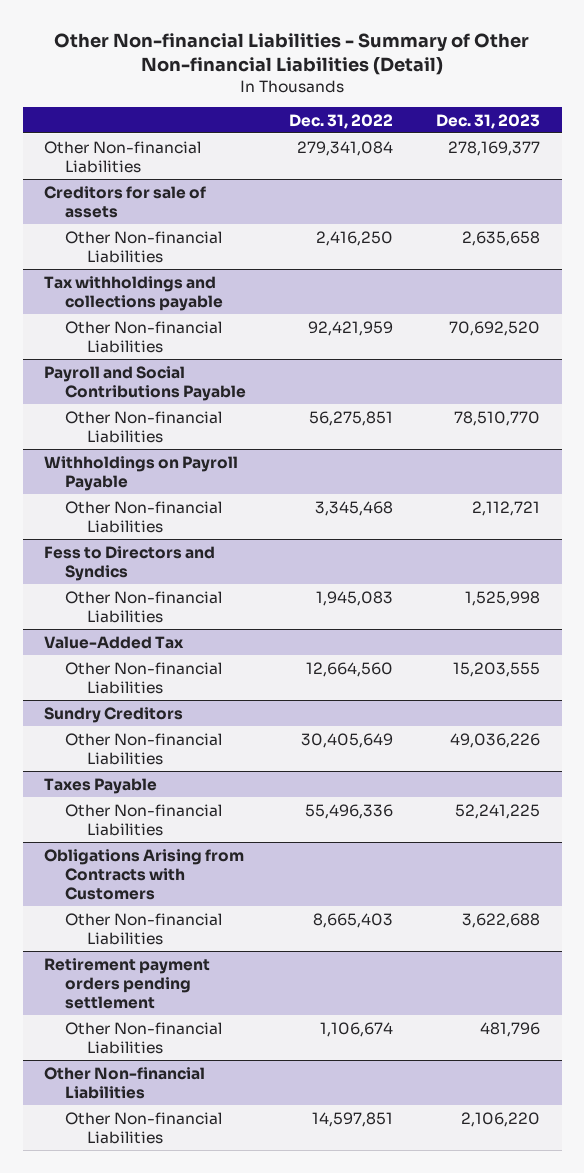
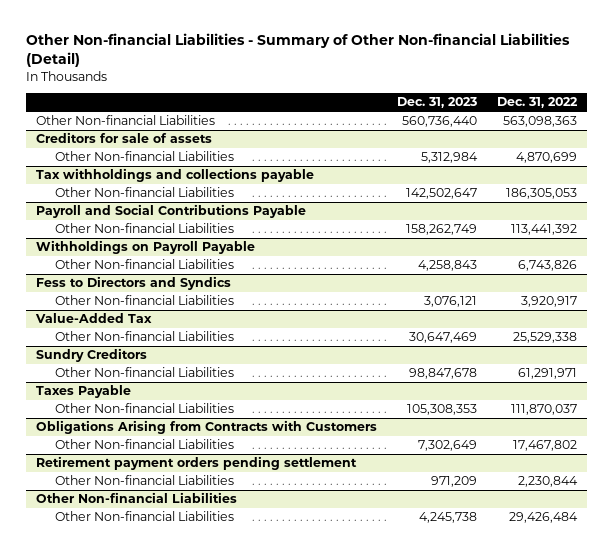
- | Dec. 31, 2022 | Dec. 31, 2023
+ | Dec. 31, 2023 | Dec. 31, 2022
- Other Non-financial Liabilities | 279,341,084 | 278,169,377
+ Other Non-financial Liabilities | 560,736,440 | 563,098,363
@ Creditors for sale of assets
- Other Non-financial Liabilities | 2,416,250 | 2,635,658
+ Other Non-financial Liabilities | 5,312,984 | 4,870,699
@ Tax withholdings and collections payable
- Other Non-financial Liabilities | 92,421,959 | 70,692,520
+ Other Non-financial Liabilities | 142,502,647 | 186,305,053
@ Payroll and Social Contributions Payable
- Other Non-financial Liabilities | 56,275,851 | 78,510,770
+ Other Non-financial Liabilities | 158,262,749 | 113,441,392
@ Withholdings on Payroll Payable
- Other Non-financial Liabilities | 3,345,468 | 2,112,721
+ Other Non-financial Liabilities | 4,258,843 | 6,743,826
@ Fess to Directors and Syndics
- Other Non-financial Liabilities | 1,945,083 | 1,525,998
+ Other Non-financial Liabilities | 3,076,121 | 3,920,917
@ Value-Added Tax
- Other Non-financial Liabilities | 12,664,560 | 15,203,555
+ Other Non-financial Liabilities | 30,647,469 | 25,529,338
@ Sundry Creditors
- Other Non-financial Liabilities | 30,405,649 | 49,036,226
+ Other Non-financial Liabilities | 98,847,678 | 61,291,971
@ Taxes Payable
- Other Non-financial Liabilities | 55,496,336 | 52,241,225
+ Other Non-financial Liabilities | 105,308,353 | 111,870,037
@ Obligations Arising from Contracts with Customers
- Other Non-financial Liabilities | 8,665,403 | 3,622,688
+ Other Non-financial Liabilities | 7,302,649 | 17,467,802
@ Retirement payment orders pending settlement
- Other Non-financial Liabilities | 1,106,674 | 481,796
+ Other Non-financial Liabilities | 971,209 | 2,230,844
@ Other Non-financial Liabilities
- Other Non-financial Liabilities | 14,597,851 | 2,106,220
+ Other Non-financial Liabilities | 4,245,738 | 29,426,484

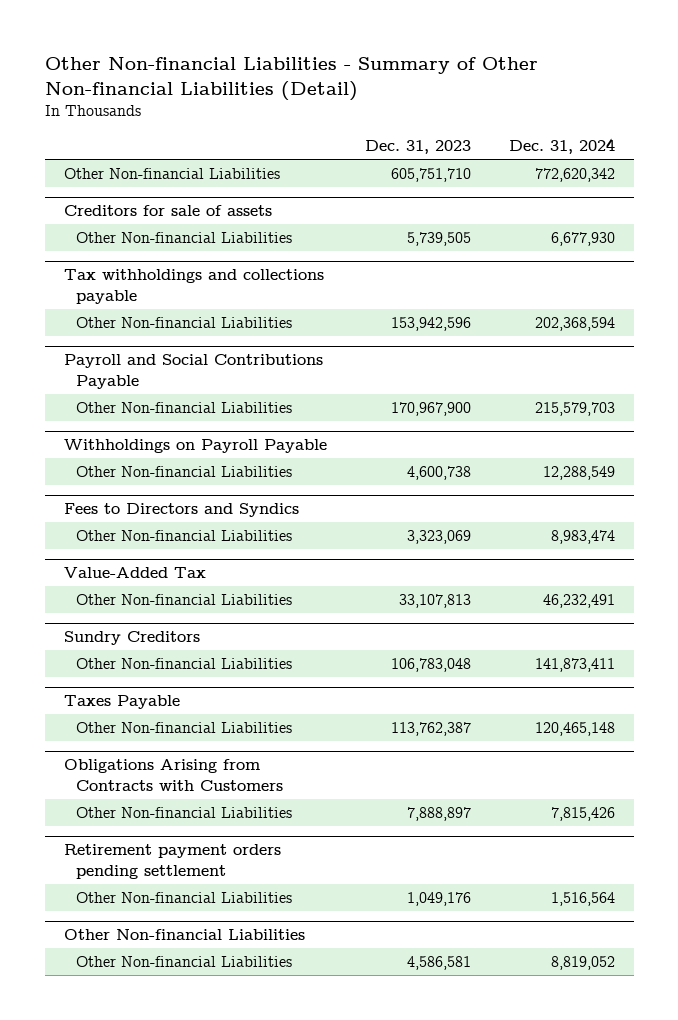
- | Dec. 31, 2023 | Dec. 31, 2022
+ | Dec. 31, 2023 | Dec. 31, 2024
- Other Non-financial Liabilities | 560,736,440 | 563,098,363
+ Other Non-financial Liabilities | 605,751,710 | 772,620,342
@ Creditors for sale of assets
- Other Non-financial Liabilities | 5,312,984 | 4,870,699
+ Other Non-financial Liabilities | 5,739,505 | 6,677,930
@ Tax withholdings and collections payable
- Other Non-financial Liabilities | 142,502,647 | 186,305,053
+ Other Non-financial Liabilities | 153,942,596 | 202,368,594
@ Payroll and Social Contributions Payable
- Other Non-financial Liabilities | 158,262,749 | 113,441,392
+ Other Non-financial Liabilities | 170,967,900 | 215,579,703
@ Withholdings on Payroll Payable
- Other Non-financial Liabilities | 4,258,843 | 6,743,826
- Fess to Directors and Syndics
- Other Non-financial Liabilities | 3,076,121 | 3,920,917
@ Withholdings on Payroll Payable
+ Other Non-financial Liabilities | 4,600,738 | 12,288,549
+ Fees to Directors and Syndics
+ Other Non-financial Liabilities | 3,323,069 | 8,983,474
@ Value-Added Tax
- Other Non-financial Liabilities | 30,647,469 | 25,529,338
+ Other Non-financial Liabilities | 33,107,813 | 46,232,491
@ Sundry Creditors
- Other Non-financial Liabilities | 98,847,678 | 61,291,971
+ Other Non-financial Liabilities | 106,783,048 | 141,873,411
@ Taxes Payable
- Other Non-financial Liabilities | 105,308,353 | 111,870,037
+ Other Non-financial Liabilities | 113,762,387 | 120,465,148
@ Obligations Arising from Contracts with Customers
- Other Non-financial Liabilities | 7,302,649 | 17,467,802
+ Other Non-financial Liabilities | 7,888,897 | 7,815,426
@ Retirement payment orders pending settlement
- Other Non-financial Liabilities | 971,209 | 2,230,844
+ Other Non-financial Liabilities | 1,049,176 | 1,516,564
@ Other Non-financial Liabilities
- Other Non-financial Liabilities | 4,245,738 | 29,426,484
+ Other Non-financial Liabilities | 4,586,581 | 8,819,052

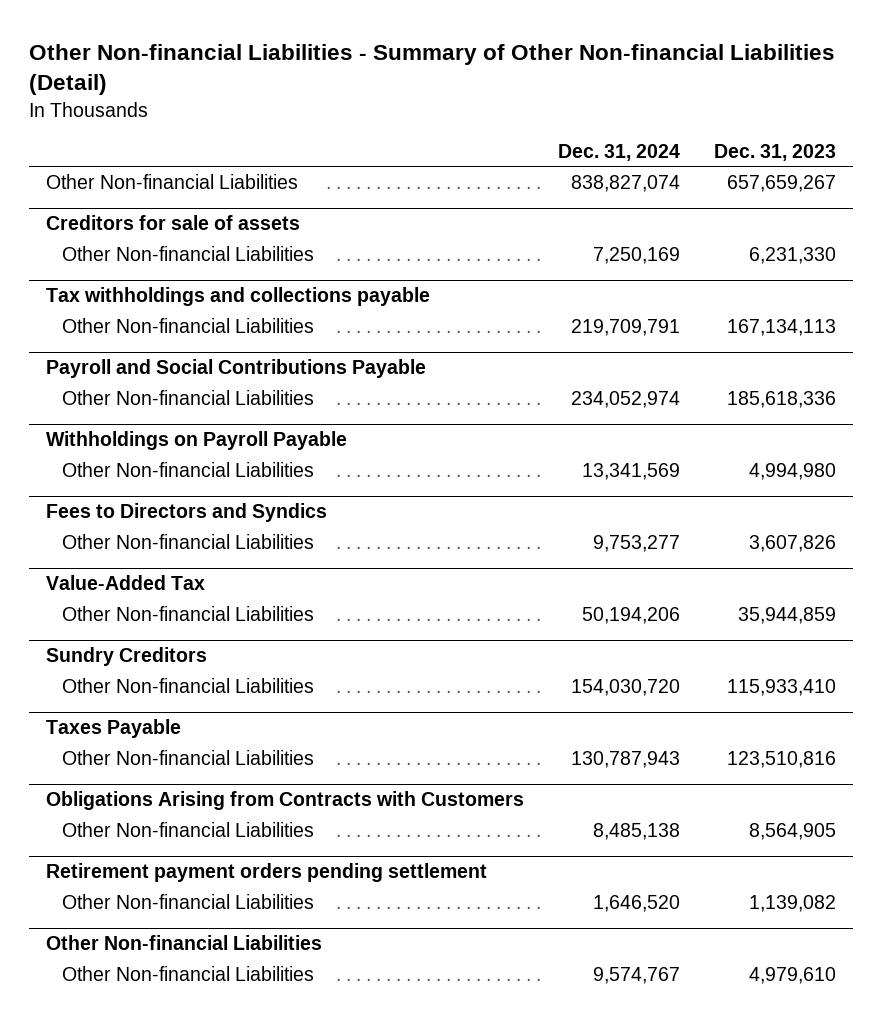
- | Dec. 31, 2023 | Dec. 31, 2024
+ | Dec. 31, 2024 | Dec. 31, 2023
- Other Non-financial Liabilities | 605,751,710 | 772,620,342
+ Other Non-financial Liabilities | 838,827,074 | 657,659,267
@ Creditors for sale of assets
- Other Non-financial Liabilities | 5,739,505 | 6,677,930
+ Other Non-financial Liabilities | 7,250,169 | 6,231,330
@ Tax withholdings and collections payable
- Other Non-financial Liabilities | 153,942,596 | 202,368,594
+ Other Non-financial Liabilities | 219,709,791 | 167,134,113
@ Payroll and Social Contributions Payable
- Other Non-financial Liabilities | 170,967,900 | 215,579,703
+ Other Non-financial Liabilities | 234,052,974 | 185,618,336
@ Withholdings on Payroll Payable
- Other Non-financial Liabilities | 4,600,738 | 12,288,549
+ Other Non-financial Liabilities | 13,341,569 | 4,994,980
@ Fees to Directors and Syndics
- Other Non-financial Liabilities | 3,323,069 | 8,983,474
+ Other Non-financial Liabilities | 9,753,277 | 3,607,826
@ Value-Added Tax
- Other Non-financial Liabilities | 33,107,813 | 46,232,491
+ Other Non-financial Liabilities | 50,194,206 | 35,944,859
@ Sundry Creditors
- Other Non-financial Liabilities | 106,783,048 | 141,873,411
+ Other Non-financial Liabilities | 154,030,720 | 115,933,410
@ Taxes Payable
- Other Non-financial Liabilities | 113,762,387 | 120,465,148
+ Other Non-financial Liabilities | 130,787,943 | 123,510,816
@ Obligations Arising from Contracts with Customers
- Other Non-financial Liabilities | 7,888,897 | 7,815,426
+ Other Non-financial Liabilities | 8,485,138 | 8,564,905
@ Retirement payment orders pending settlement
- Other Non-financial Liabilities | 1,049,176 | 1,516,564
+ Other Non-financial Liabilities | 1,646,520 | 1,139,082
@ Other Non-financial Liabilities
- Other Non-financial Liabilities | 4,586,581 | 8,819,052
+ Other Non-financial Liabilities | 9,574,767 | 4,979,610

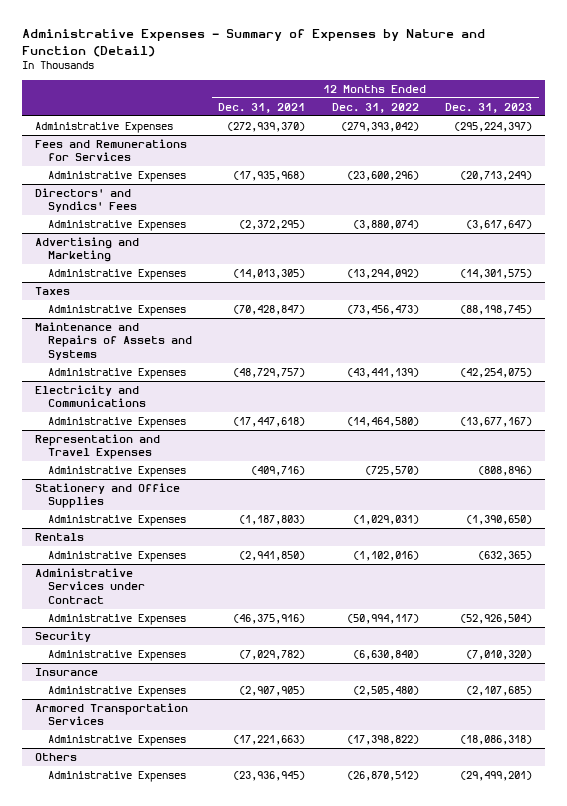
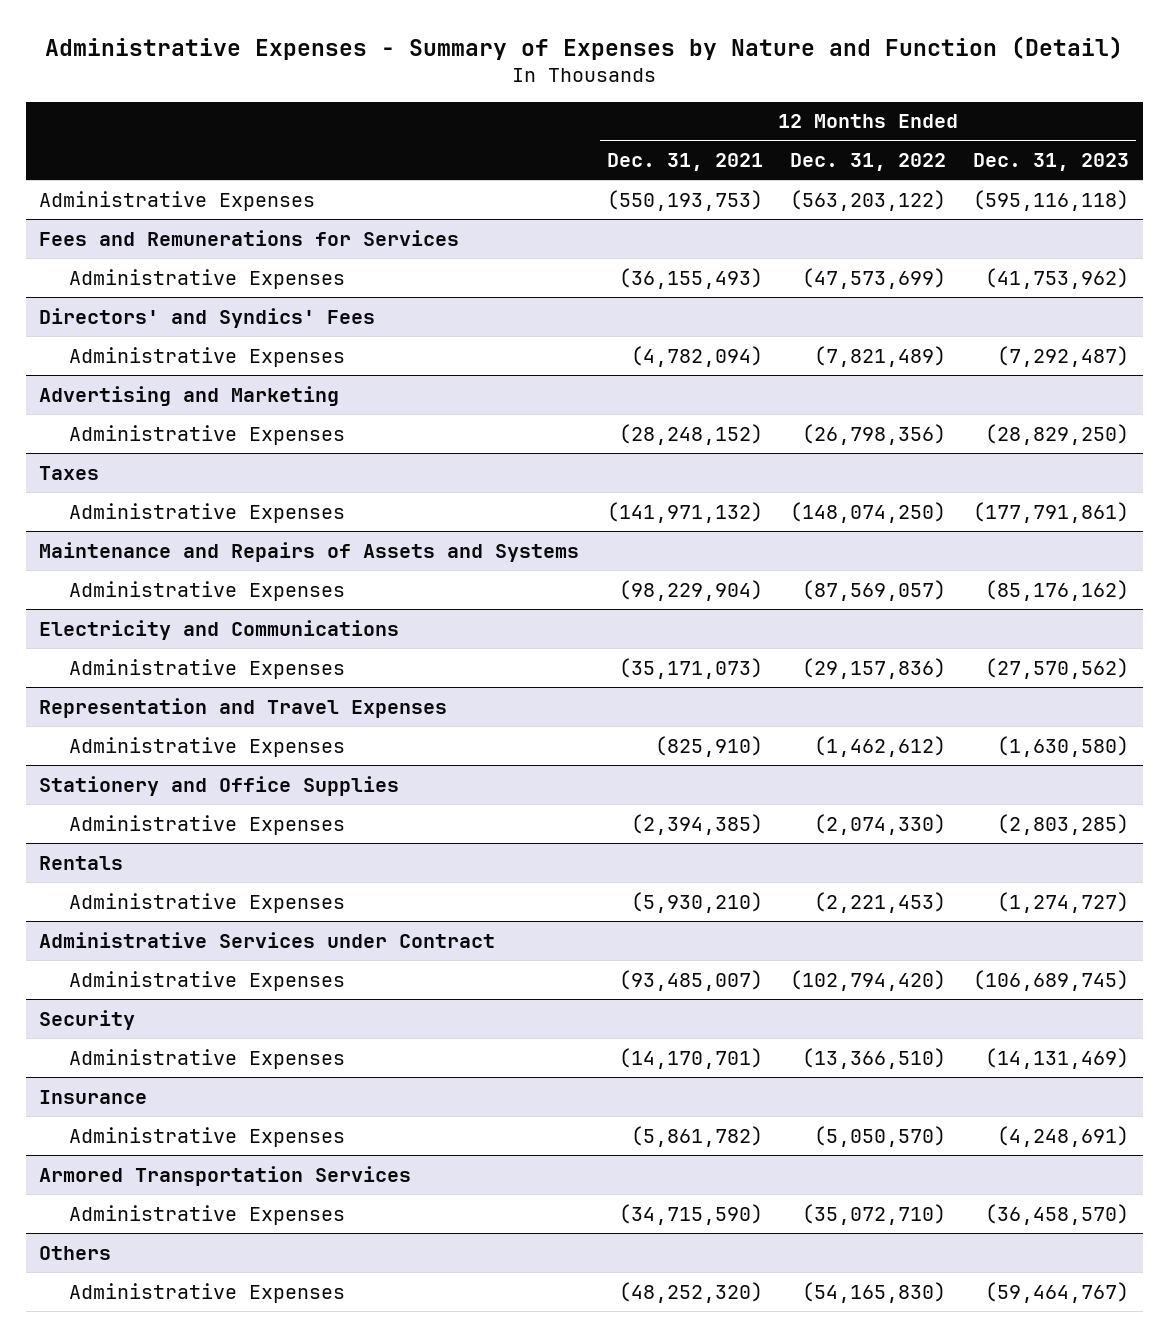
- Administrative Expenses | (272,939,370) | (279,393,042) | (295,224,397)
+ Administrative Expenses | (550,193,753) | (563,203,122) | (595,116,118)
@ Fees and Remunerations for Services
- Administrative Expenses | (17,935,968) | (23,600,296) | (20,713,249)
+ Administrative Expenses | (36,155,493) | (47,573,699) | (41,753,962)
@ Directors' and Syndics' Fees
- Administrative Expenses | (2,372,295) | (3,880,074) | (3,617,647)
+ Administrative Expenses | (4,782,094) | (7,821,489) | (7,292,487)
@ Advertising and Marketing
- Administrative Expenses | (14,013,305) | (13,294,092) | (14,301,575)
+ Administrative Expenses | (28,248,152) | (26,798,356) | (28,829,250)
@ Taxes
- Administrative Expenses | (70,428,847) | (73,456,473) | (88,198,745)
+ Administrative Expenses | (141,971,132) | (148,074,250) | (177,791,861)
@ Maintenance and Repairs of Assets and Systems
- Administrative Expenses | (48,729,757) | (43,441,139) | (42,254,075)
+ Administrative Expenses | (98,229,904) | (87,569,057) | (85,176,162)
@ Electricity and Communications
- Administrative Expenses | (17,447,618) | (14,464,580) | (13,677,167)
+ Administrative Expenses | (35,171,073) | (29,157,836) | (27,570,562)
@ Representation and Travel Expenses
- Administrative Expenses | (409,716) | (725,570) | (808,896)
+ Administrative Expenses | (825,910) | (1,462,612) | (1,630,580)
@ Stationery and Office Supplies
- Administrative Expenses | (1,187,803) | (1,029,031) | (1,390,650)
+ Administrative Expenses | (2,394,385) | (2,074,330) | (2,803,285)
@ Rentals
- Administrative Expenses | (2,941,850) | (1,102,016) | (632,365)
+ Administrative Expenses | (5,930,210) | (2,221,453) | (1,274,727)
@ Administrative Services under Contract
- Administrative Expenses | (46,375,916) | (50,994,117) | (52,926,504)
+ Administrative Expenses | (93,485,007) | (102,794,420) | (106,689,745)
@ Security
- Administrative Expenses | (7,029,782) | (6,630,840) | (7,010,320)
+ Administrative Expenses | (14,170,701) | (13,366,510) | (14,131,469)
@ Insurance
- Administrative Expenses | (2,907,905) | (2,505,480) | (2,107,685)
+ Administrative Expenses | (5,861,782) | (5,050,570) | (4,248,691)
@ Armored Transportation Services
- Administrative Expenses | (17,221,663) | (17,398,822) | (18,086,318)
+ Administrative Expenses | (34,715,590) | (35,072,710) | (36,458,570)
@ Others
- Administrative Expenses | (23,936,945) | (26,870,512) | (29,499,201)
+ Administrative Expenses | (48,252,320) | (54,165,830) | (59,464,767)

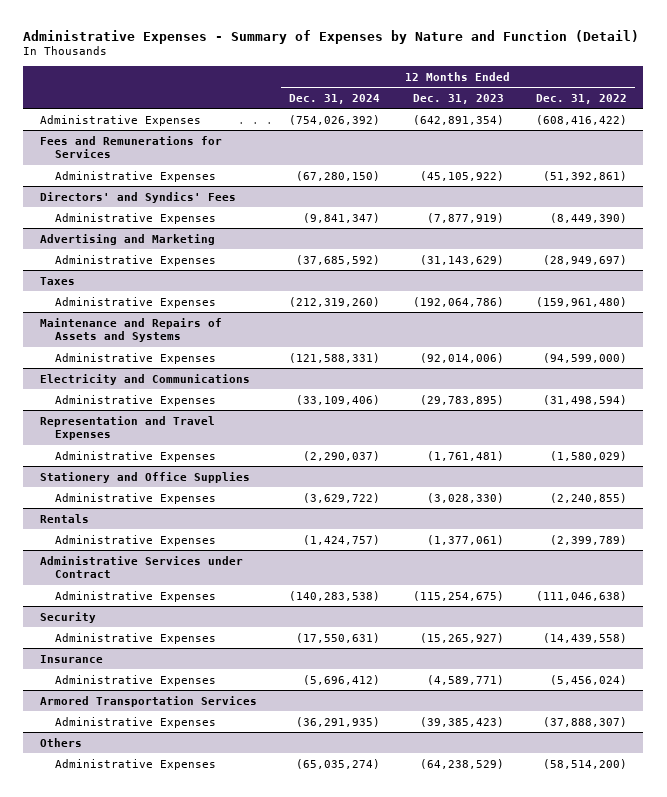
- | 12 Months Ended Dec. 31, 2021 | 12 Months Ended Dec. 31, 2022 | 12 Months Ended Dec. 31, 2023
+ | 12 Months Ended Dec. 31, 2024 | 12 Months Ended Dec. 31, 2023 | 12 Months Ended Dec. 31, 2022
- Administrative Expenses | (550,193,753) | (563,203,122) | (595,116,118)
+ Administrative Expenses | (754,026,392) | (642,891,354) | (608,416,422)
@ Fees and Remunerations for Services
- Administrative Expenses | (36,155,493) | (47,573,699) | (41,753,962)
+ Administrative Expenses | (67,280,150) | (45,105,922) | (51,392,861)
@ Directors' and Syndics' Fees
- Administrative Expenses | (4,782,094) | (7,821,489) | (7,292,487)
+ Administrative Expenses | (9,841,347) | (7,877,919) | (8,449,390)
@ Advertising and Marketing
- Administrative Expenses | (28,248,152) | (26,798,356) | (28,829,250)
+ Administrative Expenses | (37,685,592) | (31,143,629) | (28,949,697)
@ Taxes
- Administrative Expenses | (141,971,132) | (148,074,250) | (177,791,861)
+ Administrative Expenses | (212,319,260) | (192,064,786) | (159,961,480)
@ Maintenance and Repairs of Assets and Systems
- Administrative Expenses | (98,229,904) | (87,569,057) | (85,176,162)
+ Administrative Expenses | (121,588,331) | (92,014,006) | (94,599,000)
@ Electricity and Communications
- Administrative Expenses | (35,171,073) | (29,157,836) | (27,570,562)
+ Administrative Expenses | (33,109,406) | (29,783,895) | (31,498,594)
@ Representation and Travel Expenses
- Administrative Expenses | (825,910) | (1,462,612) | (1,630,580)
+ Administrative Expenses | (2,290,037) | (1,761,481) | (1,580,029)
@ Stationery and Office Supplies
- Administrative Expenses | (2,394,385) | (2,074,330) | (2,803,285)
+ Administrative Expenses | (3,629,722) | (3,028,330) | (2,240,855)
@ Rentals
- Administrative Expenses | (5,930,210) | (2,221,453) | (1,274,727)
+ Administrative Expenses | (1,424,757) | (1,377,061) | (2,399,789)
@ Administrative Services under Contract
- Administrative Expenses | (93,485,007) | (102,794,420) | (106,689,745)
+ Administrative Expenses | (140,283,538) | (115,254,675) | (111,046,638)
@ Security
- Administrative Expenses | (14,170,701) | (13,366,510) | (14,131,469)
+ Administrative Expenses | (17,550,631) | (15,265,927) | (14,439,558)
@ Insurance
- Administrative Expenses | (5,861,782) | (5,050,570) | (4,248,691)
+ Administrative Expenses | (5,696,412) | (4,589,771) | (5,456,024)
@ Armored Transportation Services
- Administrative Expenses | (34,715,590) | (35,072,710) | (36,458,570)
+ Administrative Expenses | (36,291,935) | (39,385,423) | (37,888,307)
@ Others
- Administrative Expenses | (48,252,320) | (54,165,830) | (59,464,767)
+ Administrative Expenses | (65,035,274) | (64,238,529) | (58,514,200)

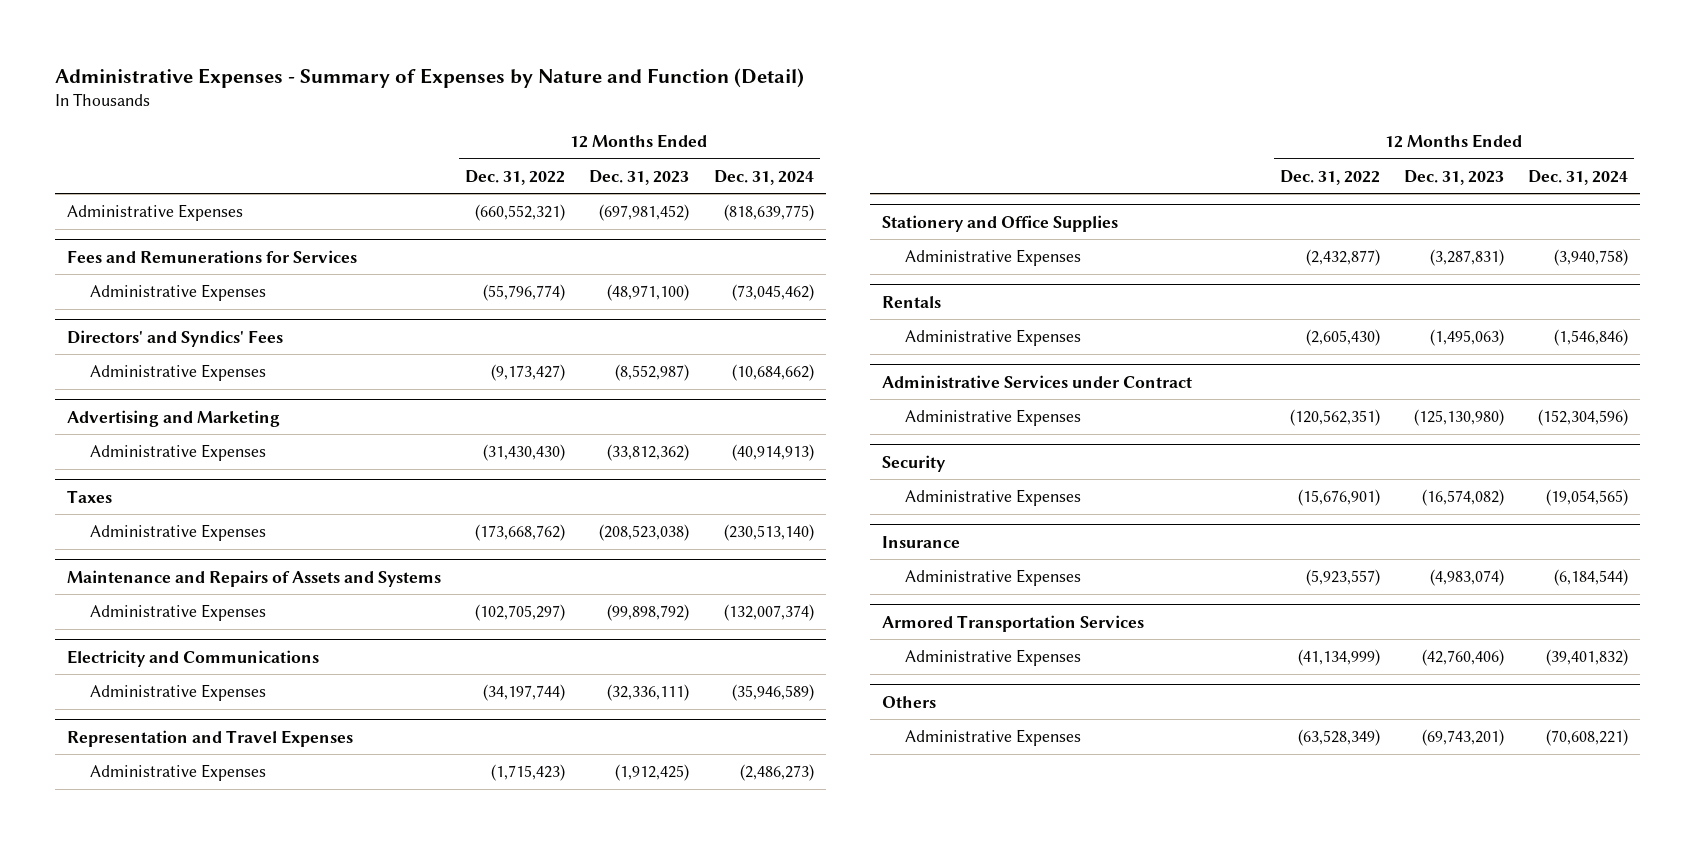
- | 12 Months Ended Dec. 31, 2024 | 12 Months Ended Dec. 31, 2023 | 12 Months Ended Dec. 31, 2022
+ | 12 Months Ended Dec. 31, 2022 | 12 Months Ended Dec. 31, 2023 | 12 Months Ended Dec. 31, 2024
- Administrative Expenses | (754,026,392) | (642,891,354) | (608,416,422)
+ Administrative Expenses | (660,552,321) | (697,981,452) | (818,639,775)
@ Fees and Remunerations for Services
- Administrative Expenses | (67,280,150) | (45,105,922) | (51,392,861)
+ Administrative Expenses | (55,796,774) | (48,971,100) | (73,045,462)
@ Directors' and Syndics' Fees
- Administrative Expenses | (9,841,347) | (7,877,919) | (8,449,390)
+ Administrative Expenses | (9,173,427) | (8,552,987) | (10,684,662)
@ Advertising and Marketing
- Administrative Expenses | (37,685,592) | (31,143,629) | (28,949,697)
+ Administrative Expenses | (31,430,430) | (33,812,362) | (40,914,913)
@ Taxes
- Administrative Expenses | (212,319,260) | (192,064,786) | (159,961,480)
+ Administrative Expenses | (173,668,762) | (208,523,038) | (230,513,140)
@ Maintenance and Repairs of Assets and Systems
- Administrative Expenses | (121,588,331) | (92,014,006) | (94,599,000)
+ Administrative Expenses | (102,705,297) | (99,898,792) | (132,007,374)
@ Electricity and Communications
- Administrative Expenses | (33,109,406) | (29,783,895) | (31,498,594)
+ Administrative Expenses | (34,197,744) | (32,336,111) | (35,946,589)
@ Representation and Travel Expenses
- Administrative Expenses | (2,290,037) | (1,761,481) | (1,580,029)
+ Administrative Expenses | (1,715,423) | (1,912,425) | (2,486,273)
@ Stationery and Office Supplies
- Administrative Expenses | (3,629,722) | (3,028,330) | (2,240,855)
+ Administrative Expenses | (2,432,877) | (3,287,831) | (3,940,758)
@ Rentals
- Administrative Expenses | (1,424,757) | (1,377,061) | (2,399,789)
+ Administrative Expenses | (2,605,430) | (1,495,063) | (1,546,846)
@ Administrative Services under Contract
- Administrative Expenses | (140,283,538) | (115,254,675) | (111,046,638)
+ Administrative Expenses | (120,562,351) | (125,130,980) | (152,304,596)
@ Security
- Administrative Expenses | (17,550,631) | (15,265,927) | (14,439,558)
+ Administrative Expenses | (15,676,901) | (16,574,082) | (19,054,565)
@ Insurance
- Administrative Expenses | (5,696,412) | (4,589,771) | (5,456,024)
+ Administrative Expenses | (5,923,557) | (4,983,074) | (6,184,544)
@ Armored Transportation Services
- Administrative Expenses | (36,291,935) | (39,385,423) | (37,888,307)
+ Administrative Expenses | (41,134,999) | (42,760,406) | (39,401,832)
@ Others
- Administrative Expenses | (65,035,274) | (64,238,529) | (58,514,200)
+ Administrative Expenses | (63,528,349) | (69,743,201) | (70,608,221)

